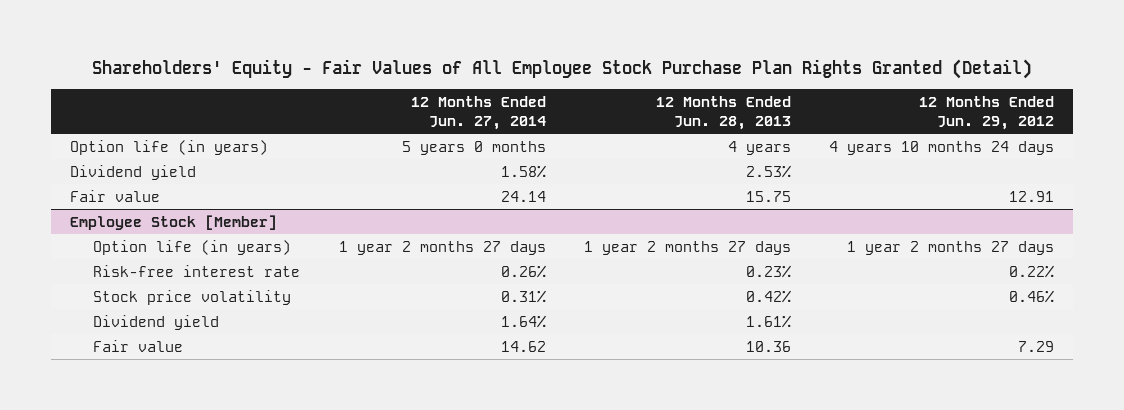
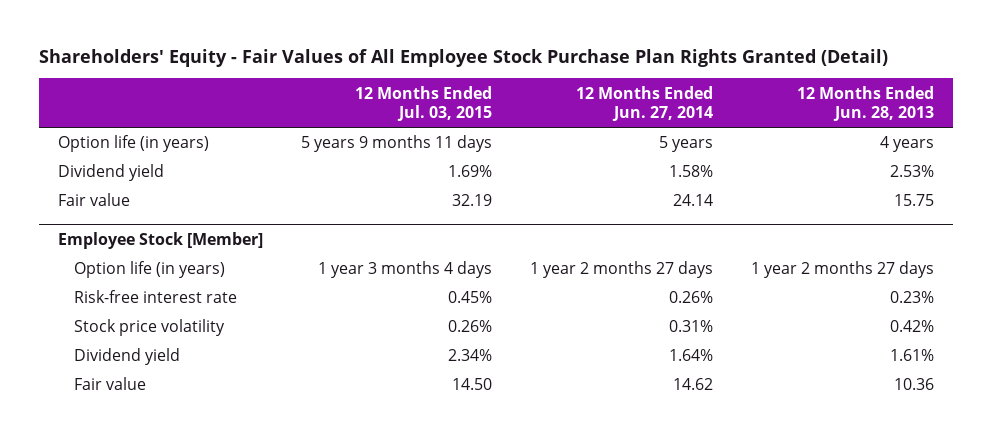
- | 12 Months Ended Jun. 27, 2014 | 12 Months Ended Jun. 28, 2013 | 12 Months Ended Jun. 29, 2012
+ | 12 Months Ended Jul. 03, 2015 | 12 Months Ended Jun. 27, 2014 | 12 Months Ended Jun. 28, 2013
- Option life (in years) | 5 years 0 months | 4 years | 4 years 10 months 24 days
+ Option life (in years) | 5 years 9 months 11 days | 5 years | 4 years

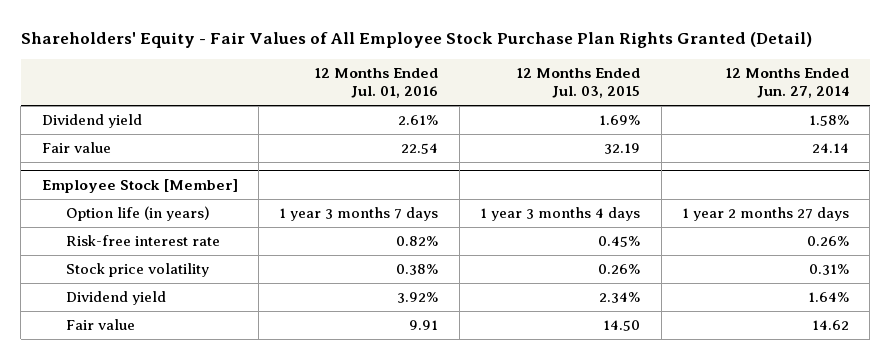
- | 12 Months Ended Jul. 03, 2015 | 12 Months Ended Jun. 27, 2014 | 12 Months Ended Jun. 28, 2013
+ | 12 Months Ended Jul. 01, 2016 | 12 Months Ended Jul. 03, 2015 | 12 Months Ended Jun. 27, 2014
- Option life (in years) | 5 years 9 months 11 days | 5 years | 4 years

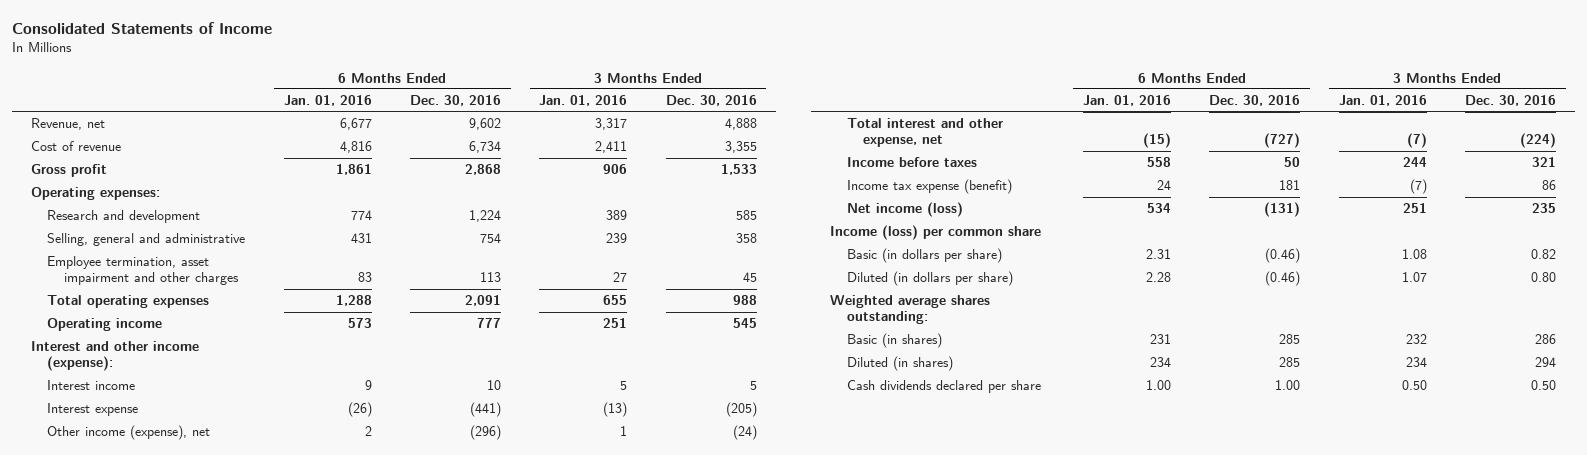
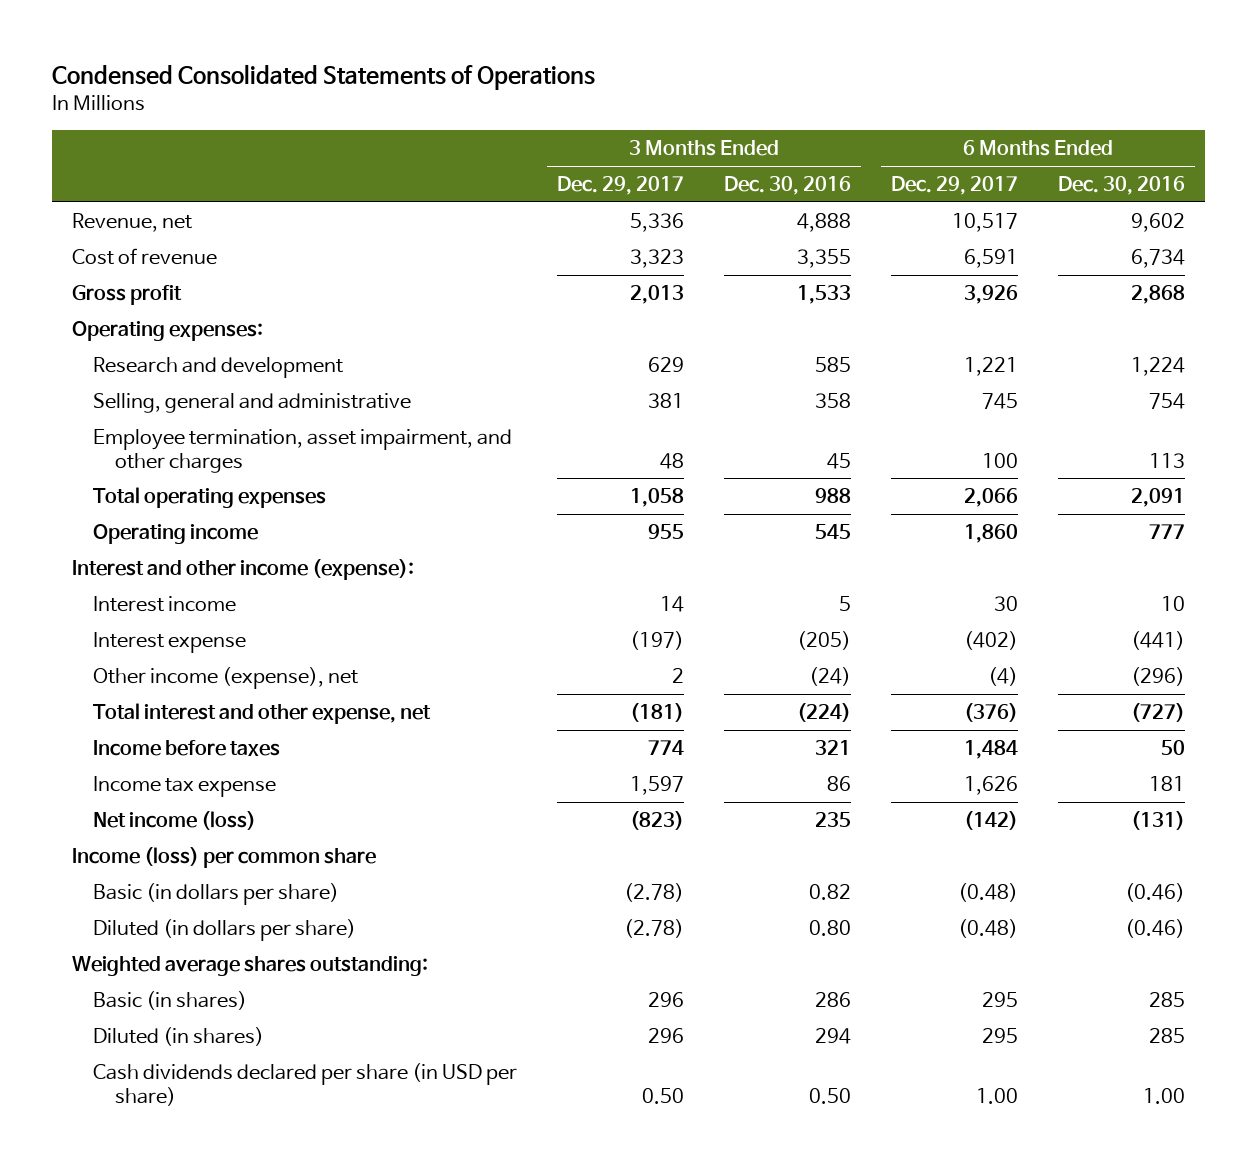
- Consolidated Statements of Income
+ Condensed Consolidated Statements of Operations
- | 6 Months Ended Jan. 01, 2016 | 6 Months Ended Dec. 30, 2016 | 3 Months Ended Jan. 01, 2016 | 3 Months Ended Dec. 30, 2016
+ | 3 Months Ended Dec. 29, 2017 | 3 Months Ended Dec. 30, 2016 | 6 Months Ended Dec. 29, 2017 | 6 Months Ended Dec. 30, 2016
- Employee termination, asset impairment and other charges | 83 | 113 | 27 | 45
+ Employee termination, asset impairment, and other charges | 48 | 45 | 100 | 113
- Income tax expense (benefit) | 24 | 181 | (7) | 86
+ Income tax expense | 1,597 | 86 | 1,626 | 181
- Cash dividends declared per share | 1.00 | 1.00 | 0.50 | 0.50
+ Cash dividends declared per share (in USD per share) | 0.50 | 0.50 | 1.00 | 1.00

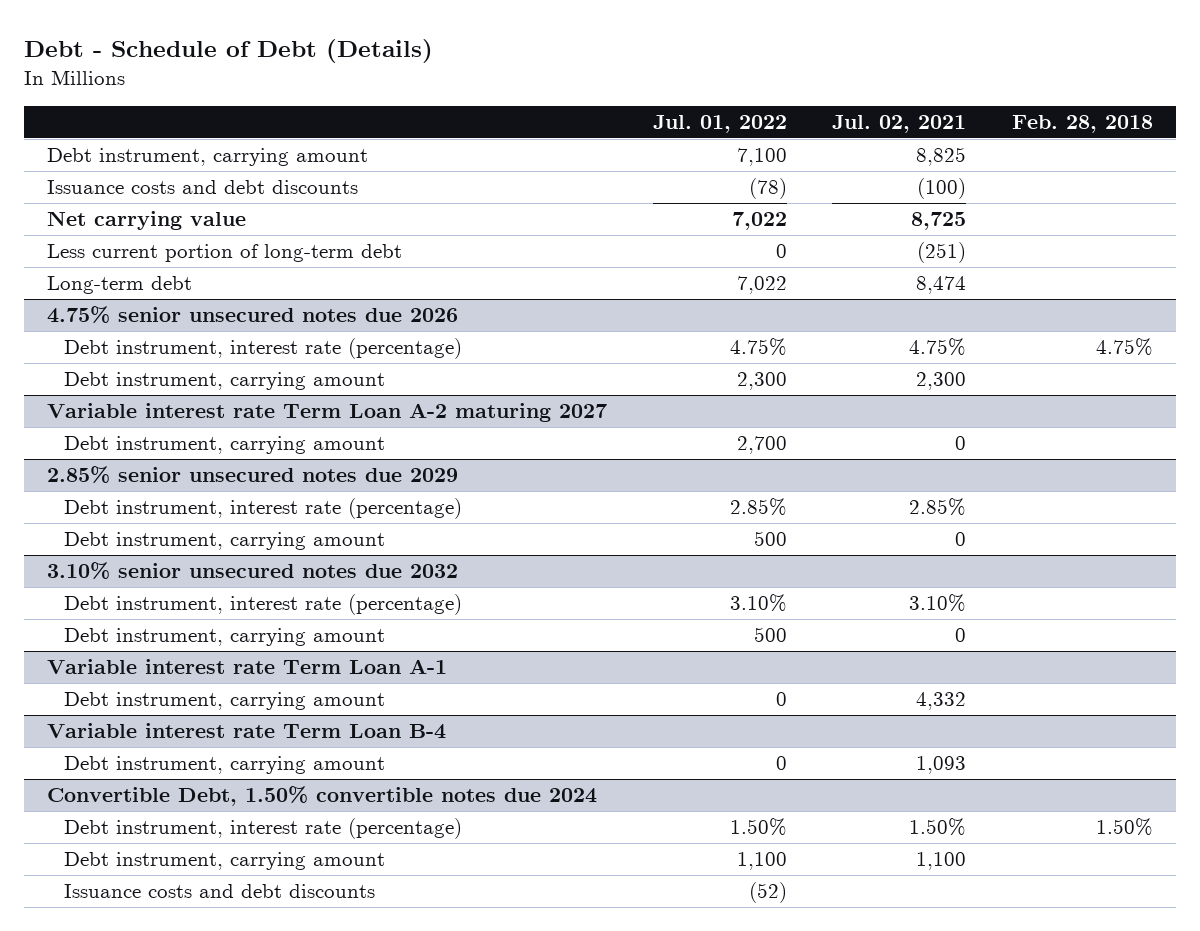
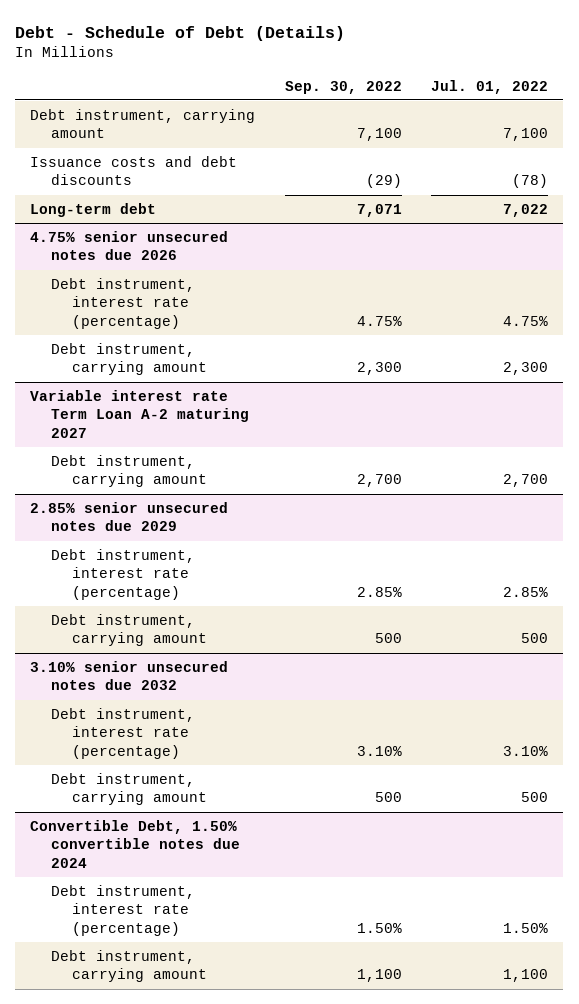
- | Jul. 01, 2022 | Jul. 02, 2021 | Feb. 28, 2018
+ | Sep. 30, 2022 | Jul. 01, 2022
- Net carrying value | 7,022 | 8,725 |
- Less current portion of long-term debt | 0 | (251) |
- Variable interest rate Term Loan A-1
- Debt instrument, carrying amount | 0 | 4,332 |
- Variable interest rate Term Loan B-4
- Debt instrument, carrying amount | 0 | 1,093 |
@ Convertible Debt, 1.50% convertible notes due 2024
- Issuance costs and debt discounts | (52) | |

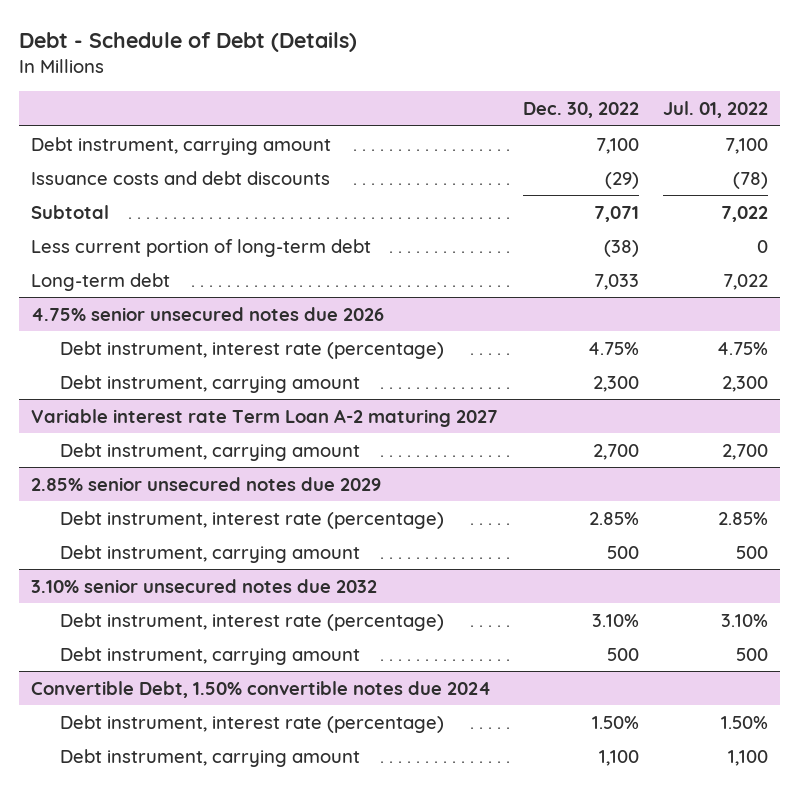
- | Sep. 30, 2022 | Jul. 01, 2022
+ | Dec. 30, 2022 | Jul. 01, 2022
+ Subtotal | 7,071 | 7,022
+ Less current portion of long-term debt | (38) | 0

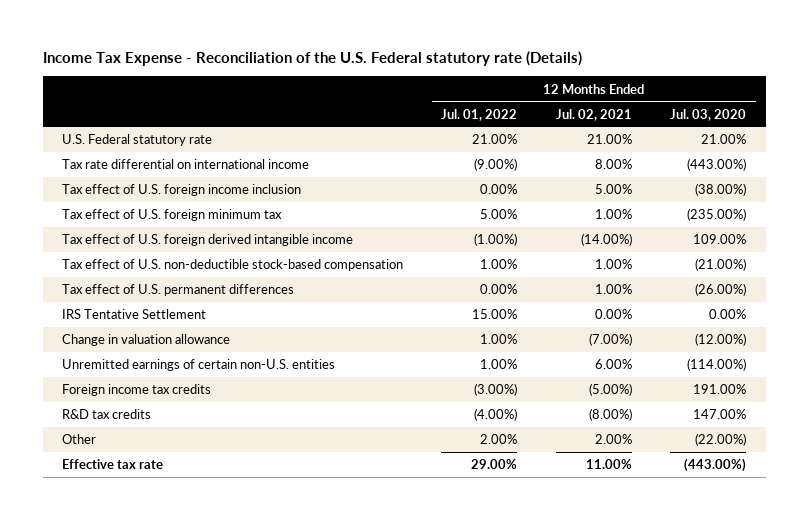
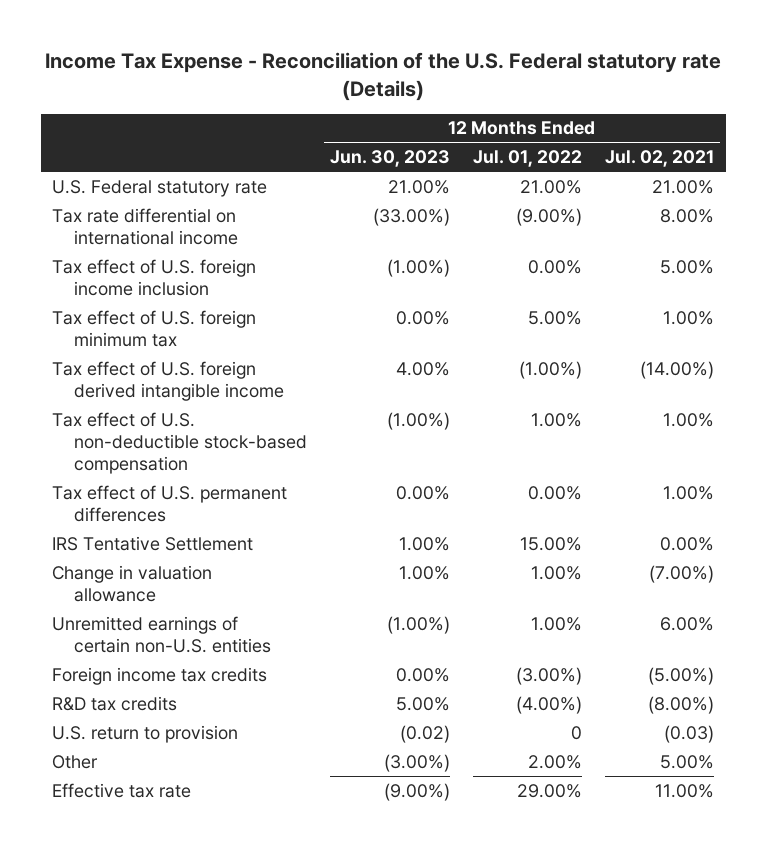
- | 12 Months Ended Jul. 01, 2022 | 12 Months Ended Jul. 02, 2021 | 12 Months Ended Jul. 03, 2020
+ | 12 Months Ended Jun. 30, 2023 | 12 Months Ended Jul. 01, 2022 | 12 Months Ended Jul. 02, 2021
- Other | 2.00% | 2.00% | (22.00%)
+ U.S. return to provision | (0.02) | 0 | (0.03)
+ Other | (3.00%) | 2.00% | 5.00%

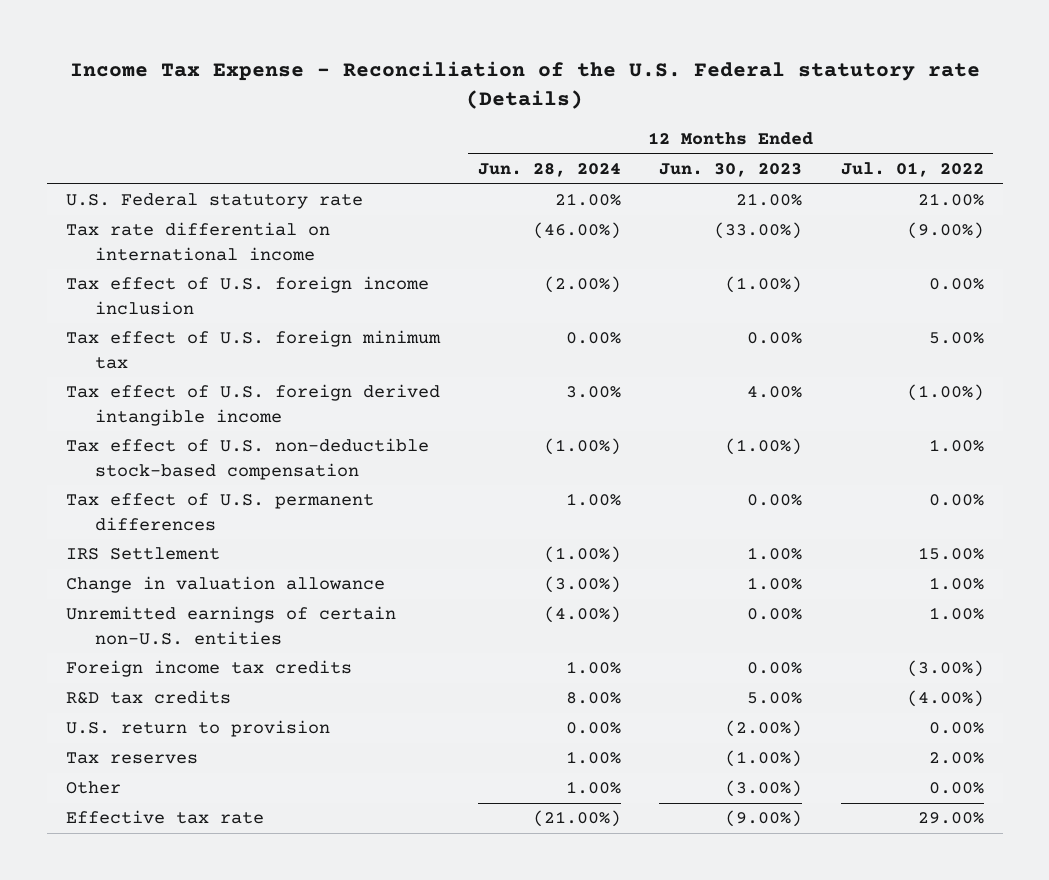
- | 12 Months Ended Jun. 30, 2023 | 12 Months Ended Jul. 01, 2022 | 12 Months Ended Jul. 02, 2021
+ | 12 Months Ended Jun. 28, 2024 | 12 Months Ended Jun. 30, 2023 | 12 Months Ended Jul. 01, 2022
- IRS Tentative Settlement | 1.00% | 15.00% | 0.00%
+ IRS Settlement | (1.00%) | 1.00% | 15.00%
- Unremitted earnings of certain non-U.S. entities | (1.00%) | 1.00% | 6.00%
+ Unremitted earnings of certain non-U.S. entities | (4.00%) | 0.00% | 1.00%
- U.S. return to provision | (0.02) | 0 | (0.03)
- Other | (3.00%) | 2.00% | 5.00%
+ U.S. return to provision | 0.00% | (2.00%) | 0.00%
+ Tax reserves | 1.00% | (1.00%) | 2.00%
+ Other | 1.00% | (3.00%) | 0.00%

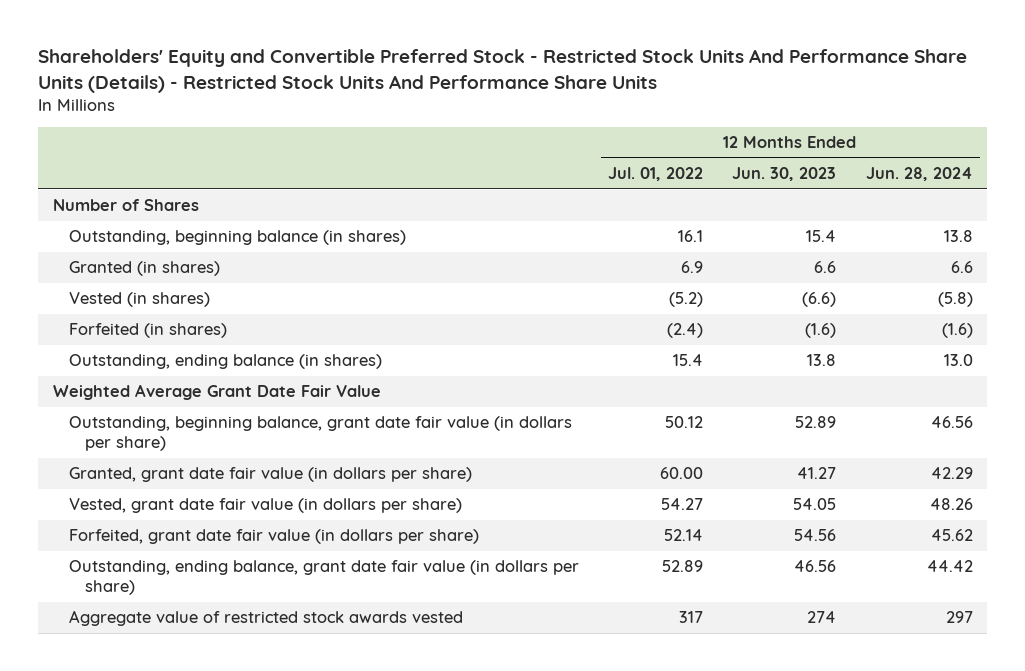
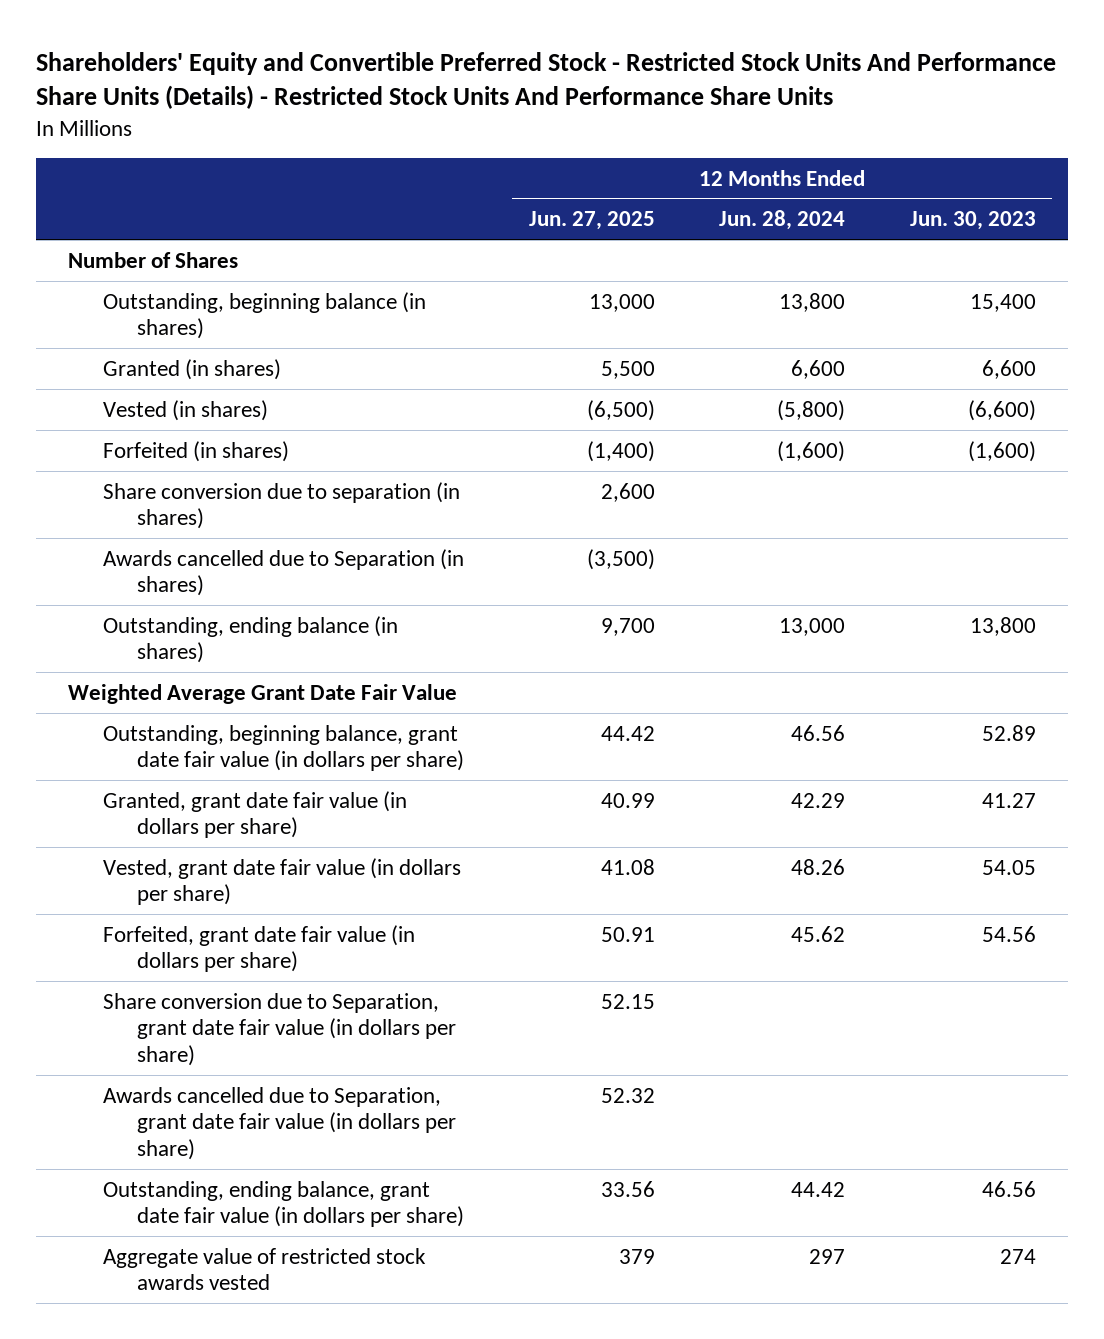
- | 12 Months Ended Jul. 01, 2022 | 12 Months Ended Jun. 30, 2023 | 12 Months Ended Jun. 28, 2024
+ | 12 Months Ended Jun. 27, 2025 | 12 Months Ended Jun. 28, 2024 | 12 Months Ended Jun. 30, 2023
- Outstanding, beginning balance (in shares) | 16.1 | 15.4 | 13.8
- Granted (in shares) | 6.9 | 6.6 | 6.6
- Vested (in shares) | (5.2) | (6.6) | (5.8)
- Forfeited (in shares) | (2.4) | (1.6) | (1.6)
- Outstanding, ending balance (in shares) | 15.4 | 13.8 | 13.0
+ Outstanding, beginning balance (in shares) | 13,000 | 13,800 | 15,400
+ Granted (in shares) | 5,500 | 6,600 | 6,600
+ Vested (in shares) | (6,500) | (5,800) | (6,600)
+ Forfeited (in shares) | (1,400) | (1,600) | (1,600)
+ Share conversion due to separation (in shares) | 2,600 | |
+ Awards cancelled due to Separation (in shares) | (3,500) | |
+ Outstanding, ending balance (in shares) | 9,700 | 13,000 | 13,800
+ Share conversion due to Separation, grant date fair value (in dollars per share) | 52.15 | |
+ Awards cancelled due to Separation, grant date fair value (in dollars per share) | 52.32 | |

